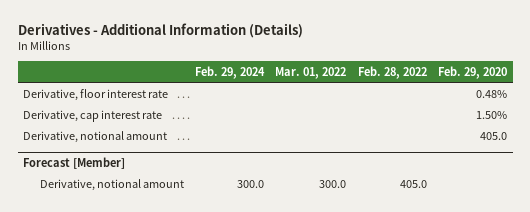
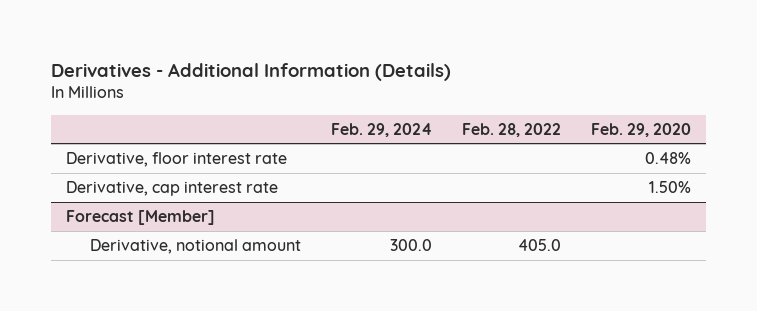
- | Feb. 29, 2024 | Mar. 01, 2022 | Feb. 28, 2022 | Feb. 29, 2020
+ | Feb. 29, 2024 | Feb. 28, 2022 | Feb. 29, 2020
- Derivative, notional amount | | | | 405.0

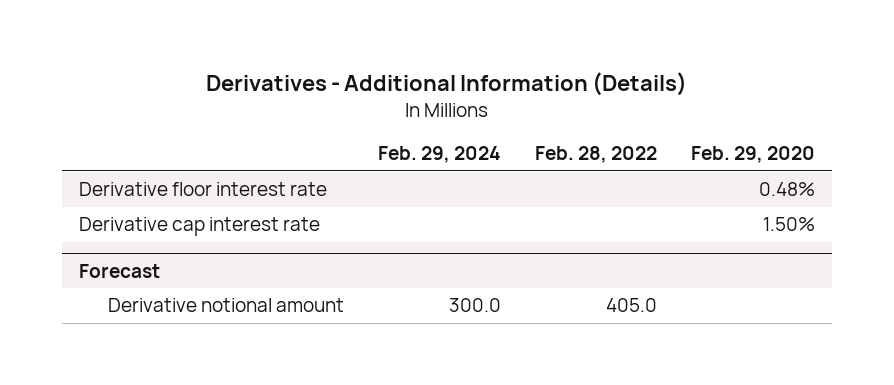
- Derivative, floor interest rate | | | 0.48%
- Derivative, cap interest rate | | | 1.50%
- Forecast [Member]
- Derivative, notional amount | 300.0 | 405.0 |
+ Derivative floor interest rate | | | 0.48%
+ Derivative cap interest rate | | | 1.50%
+ Forecast
+ Derivative notional amount | 300.0 | 405.0 |

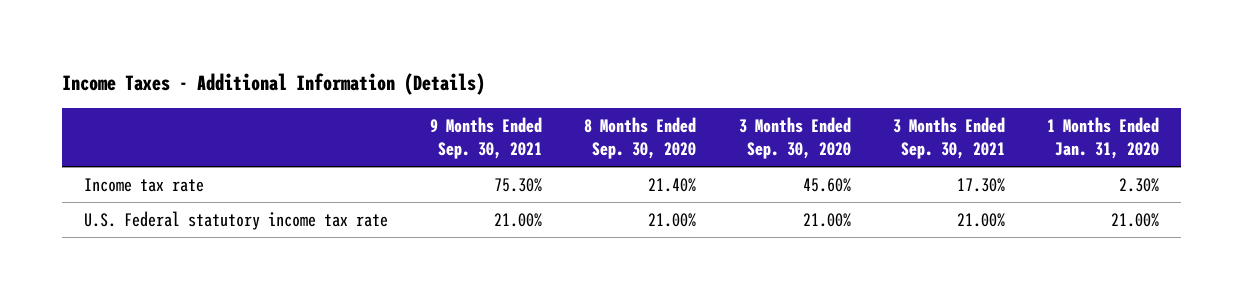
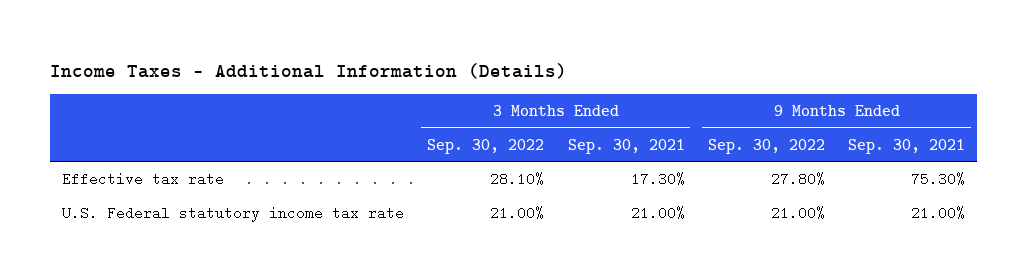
- | 9 Months Ended Sep. 30, 2021 | 8 Months Ended Sep. 30, 2020 | 3 Months Ended Sep. 30, 2020 | 3 Months Ended Sep. 30, 2021 | 1 Months Ended Jan. 31, 2020
+ | 3 Months Ended Sep. 30, 2022 | 3 Months Ended Sep. 30, 2021 | 9 Months Ended Sep. 30, 2022 | 9 Months Ended Sep. 30, 2021
- Income tax rate | 75.30% | 21.40% | 45.60% | 17.30% | 2.30%
+ Effective tax rate | 28.10% | 17.30% | 27.80% | 75.30%

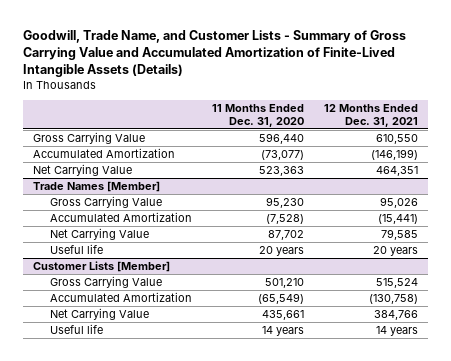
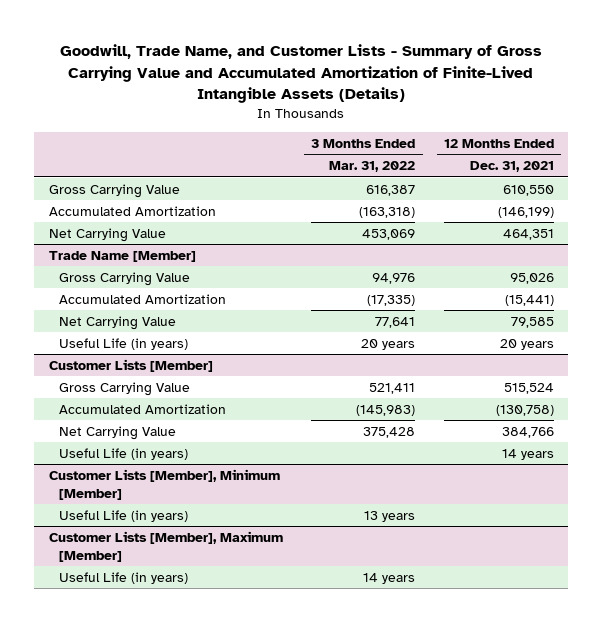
- | 11 Months Ended Dec. 31, 2020 | 12 Months Ended Dec. 31, 2021
+ | 3 Months Ended Mar. 31, 2022 | 12 Months Ended Dec. 31, 2021
- Trade Names [Member]
+ Trade Name [Member]
- Useful life | 20 years | 20 years
+ Useful Life (in years) | 20 years | 20 years
@ Customer Lists [Member]
- Useful life | 14 years | 14 years
+ Useful Life (in years) | | 14 years
+ Customer Lists [Member], Minimum [Member]
+ Useful Life (in years) | 13 years |
+ Customer Lists [Member], Maximum [Member]
+ Useful Life (in years) | 14 years |

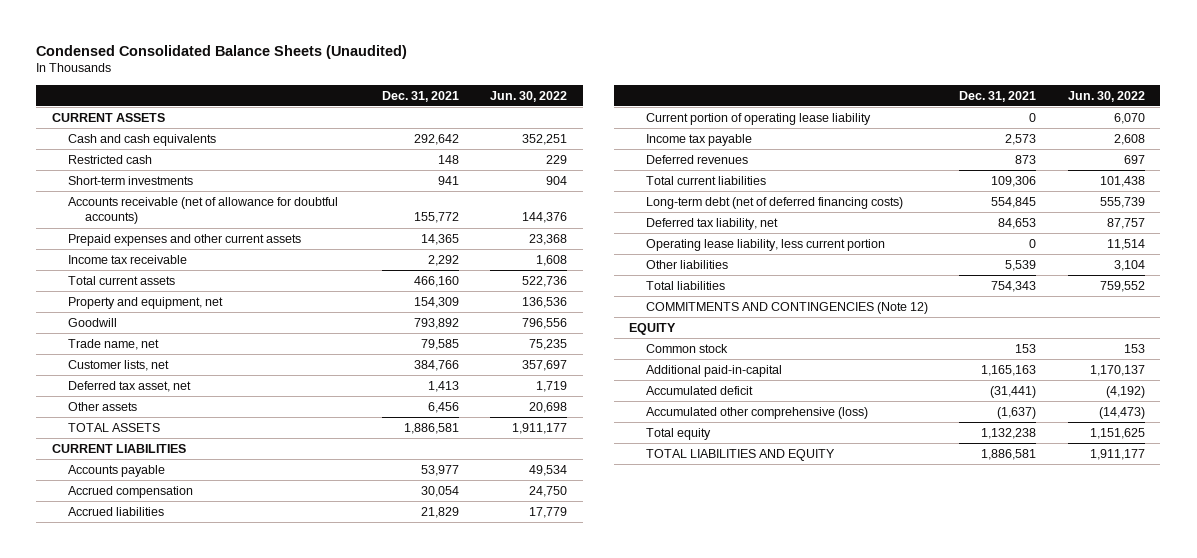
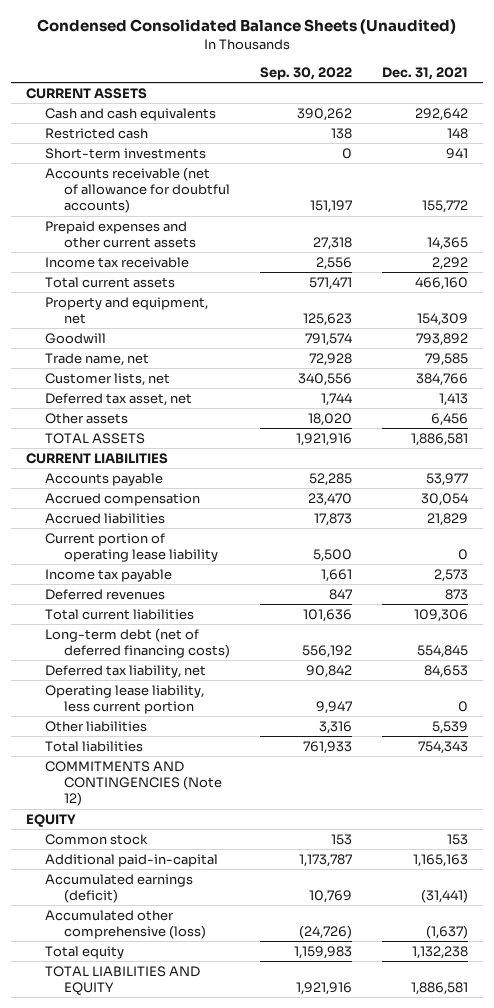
- | Dec. 31, 2021 | Jun. 30, 2022
+ | Sep. 30, 2022 | Dec. 31, 2021
- Accumulated deficit | (31,441) | (4,192)
+ Accumulated earnings (deficit) | 10,769 | (31,441)

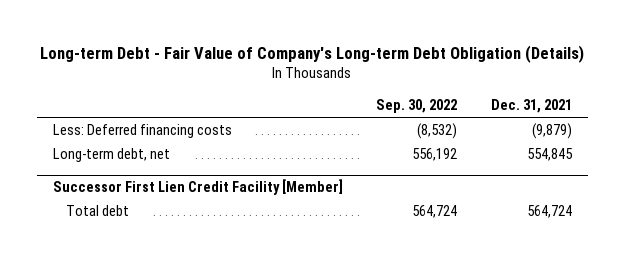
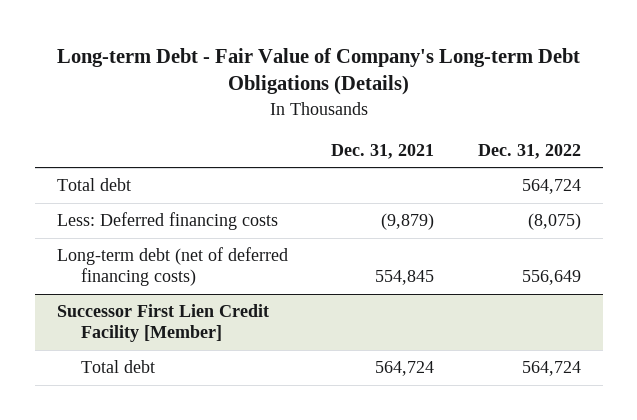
- Long-term Debt - Fair Value of Company's Long-term Debt Obligation (Details)
+ Long-term Debt - Fair Value of Company's Long-term Debt Obligations (Details)
- | Sep. 30, 2022 | Dec. 31, 2021
+ | Dec. 31, 2021 | Dec. 31, 2022
+ Total debt | | 564,724
- Long-term debt, net | 556,192 | 554,845
+ Long-term debt (net of deferred financing costs) | 554,845 | 556,649

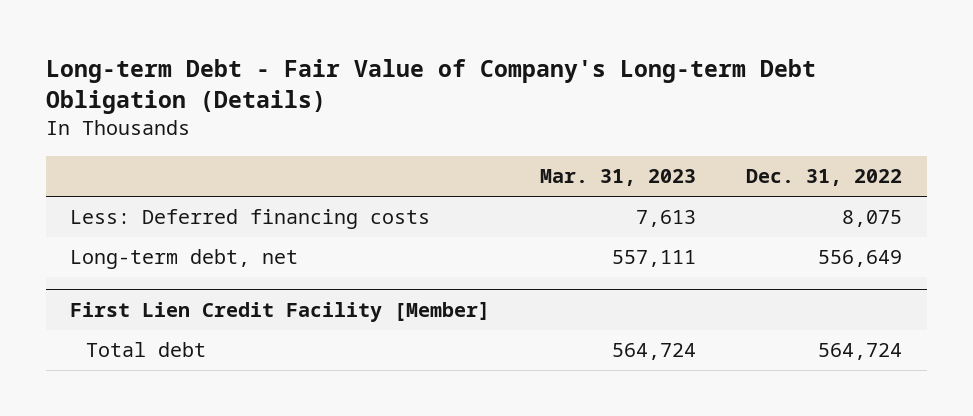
- Long-term Debt - Fair Value of Company's Long-term Debt Obligations (Details)
+ Long-term Debt - Fair Value of Company's Long-term Debt Obligation (Details)
- | Dec. 31, 2021 | Dec. 31, 2022
+ | Mar. 31, 2023 | Dec. 31, 2022
- Total debt | | 564,724
- Less: Deferred financing costs | (9,879) | (8,075)
- Long-term debt (net of deferred financing costs) | 554,845 | 556,649
- Successor First Lien Credit Facility [Member]
+ Less: Deferred financing costs | 7,613 | 8,075
+ Long-term debt, net | 557,111 | 556,649
+ First Lien Credit Facility [Member]

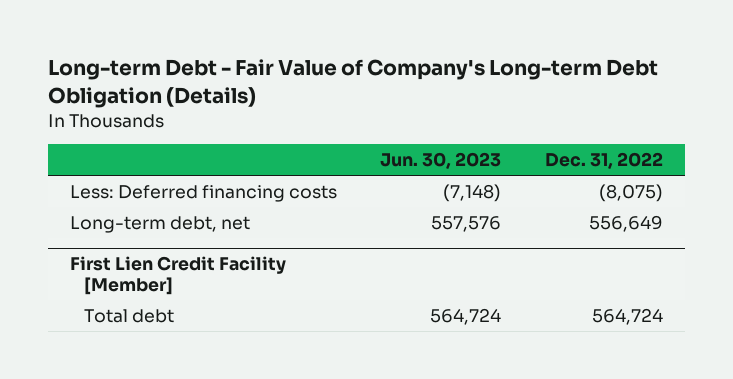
- | Mar. 31, 2023 | Dec. 31, 2022
+ | Jun. 30, 2023 | Dec. 31, 2022
- Less: Deferred financing costs | 7,613 | 8,075
+ Less: Deferred financing costs | (7,148) | (8,075)

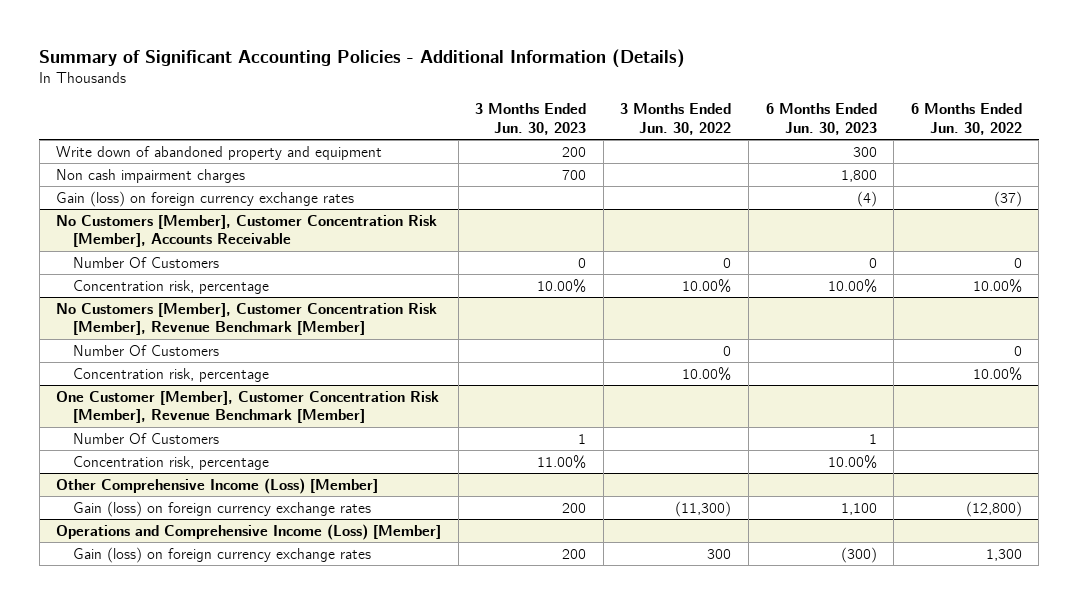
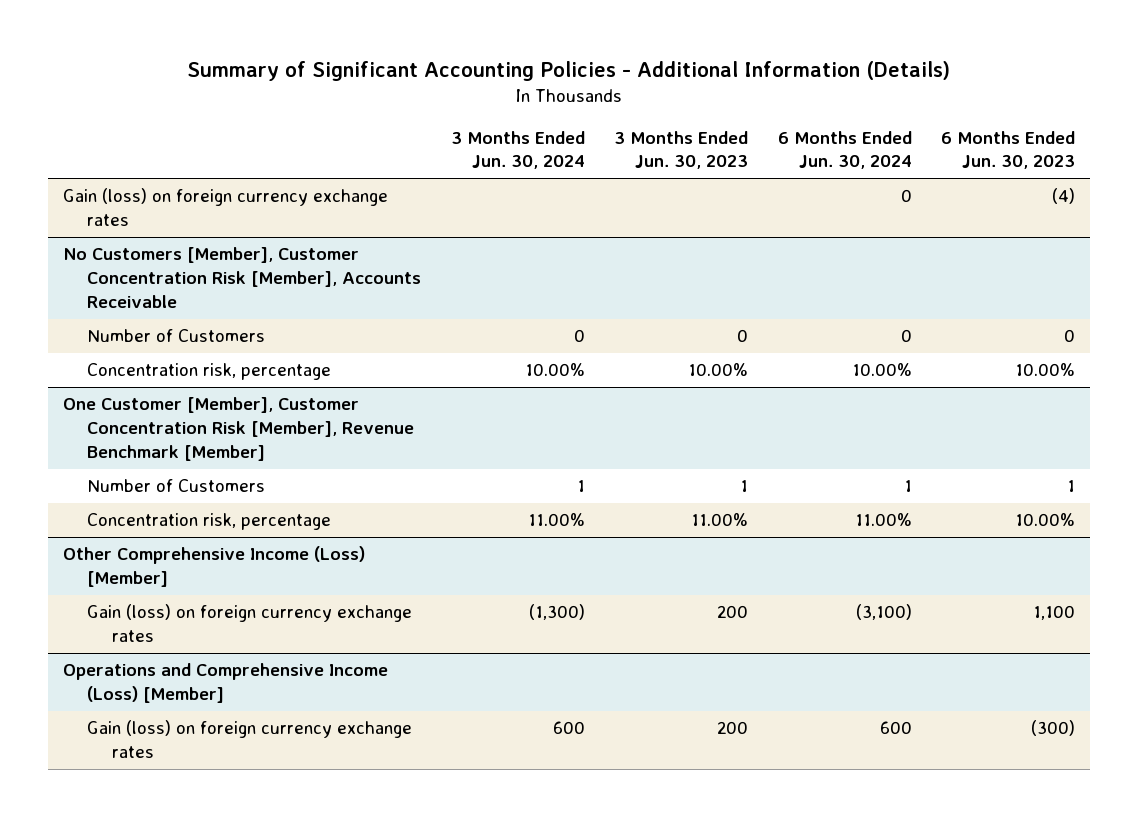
- | 3 Months Ended Jun. 30, 2023 | 3 Months Ended Jun. 30, 2022 | 6 Months Ended Jun. 30, 2023 | 6 Months Ended Jun. 30, 2022
+ | 3 Months Ended Jun. 30, 2024 | 3 Months Ended Jun. 30, 2023 | 6 Months Ended Jun. 30, 2024 | 6 Months Ended Jun. 30, 2023
- Write down of abandoned property and equipment | 200 | | 300 |
- Non cash impairment charges | 700 | | 1,800 |
@ No Customers [Member], Customer Concentration Risk [Member], Accounts Receivable
- Number Of Customers | 0 | 0 | 0 | 0
+ Number of Customers | 0 | 0 | 0 | 0
- No Customers [Member], Customer Concentration Risk [Member], Revenue Benchmark [Member]
- Number Of Customers | | 0 | | 0
- Concentration risk, percentage | | 10.00% | | 10.00%
@ One Customer [Member], Customer Concentration Risk [Member], Revenue Benchmark [Member]
- Number Of Customers | 1 | | 1 |
+ Number of Customers | 1 | 1 | 1 | 1

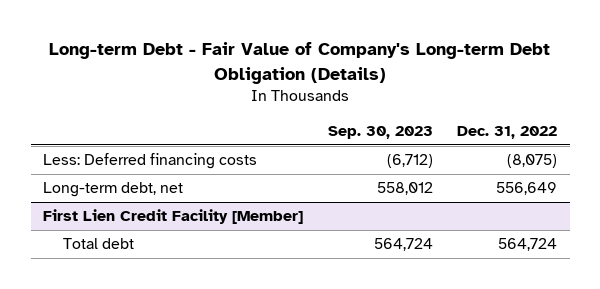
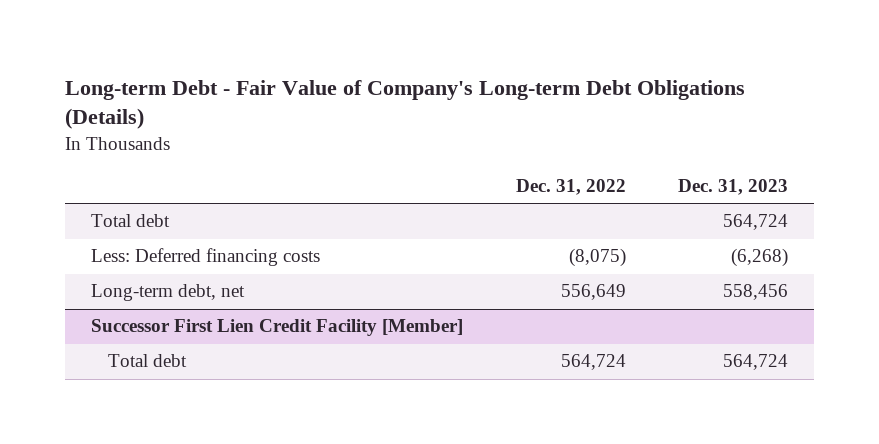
- Long-term Debt - Fair Value of Company's Long-term Debt Obligation (Details)
+ Long-term Debt - Fair Value of Company's Long-term Debt Obligations (Details)
- | Sep. 30, 2023 | Dec. 31, 2022
+ | Dec. 31, 2022 | Dec. 31, 2023
+ Total debt | | 564,724
- First Lien Credit Facility [Member]
+ Successor First Lien Credit Facility [Member]

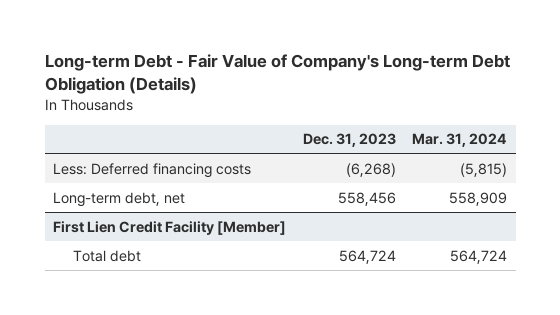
- Long-term Debt - Fair Value of Company's Long-term Debt Obligations (Details)
+ Long-term Debt - Fair Value of Company's Long-term Debt Obligation (Details)
- | Dec. 31, 2022 | Dec. 31, 2023
+ | Dec. 31, 2023 | Mar. 31, 2024
- Total debt | | 564,724
- Successor First Lien Credit Facility [Member]
+ First Lien Credit Facility [Member]

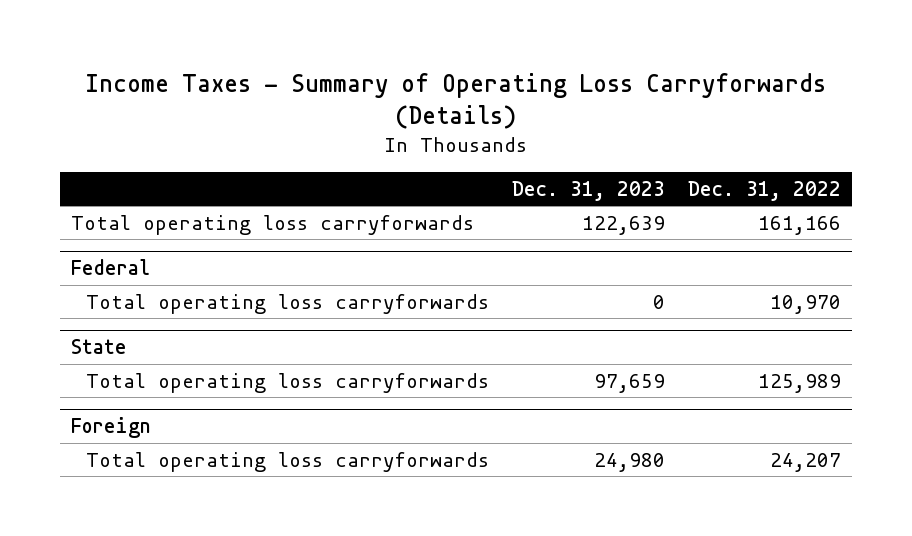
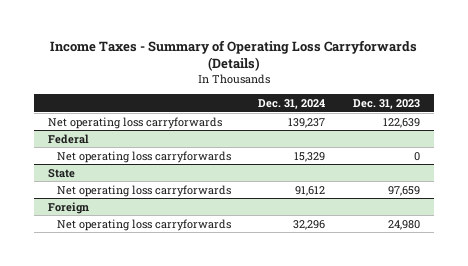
- | Dec. 31, 2023 | Dec. 31, 2022
+ | Dec. 31, 2024 | Dec. 31, 2023
- Total operating loss carryforwards | 122,639 | 161,166
+ Net operating loss carryforwards | 139,237 | 122,639
@ Federal
- Total operating loss carryforwards | 0 | 10,970
+ Net operating loss carryforwards | 15,329 | 0
@ State
- Total operating loss carryforwards | 97,659 | 125,989
+ Net operating loss carryforwards | 91,612 | 97,659
@ Foreign
- Total operating loss carryforwards | 24,980 | 24,207
+ Net operating loss carryforwards | 32,296 | 24,980

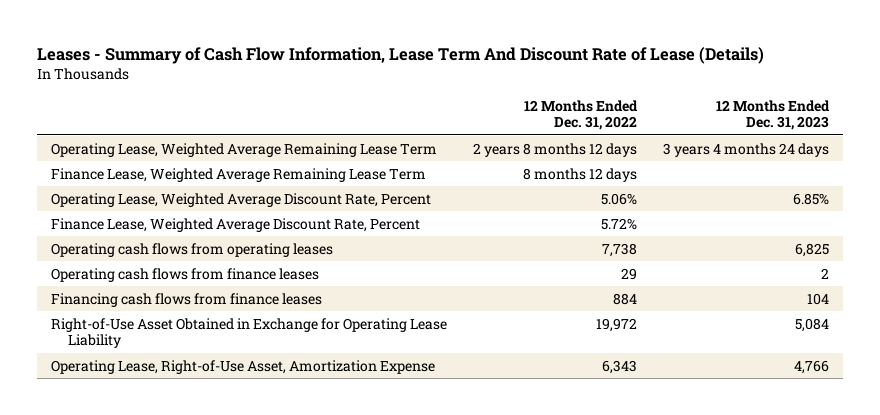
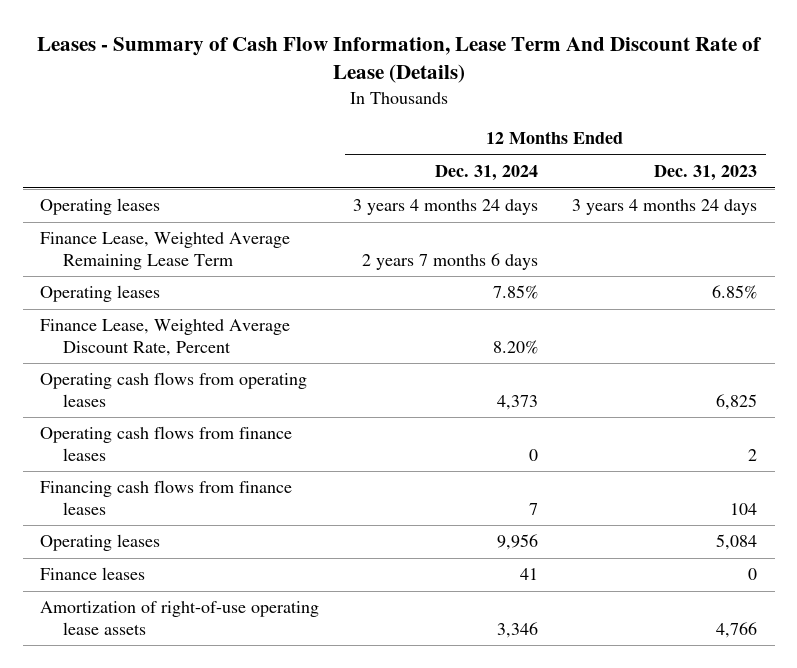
- | 12 Months Ended Dec. 31, 2022 | 12 Months Ended Dec. 31, 2023
+ | 12 Months Ended Dec. 31, 2024 | 12 Months Ended Dec. 31, 2023
- Operating Lease, Weighted Average Remaining Lease Term | 2 years 8 months 12 days | 3 years 4 months 24 days
+ Operating leases | 3 years 4 months 24 days | 3 years 4 months 24 days
- Operating Lease, Weighted Average Discount Rate, Percent | 5.06% | 6.85%
+ Operating leases | 7.85% | 6.85%
- Right-of-Use Asset Obtained in Exchange for Operating Lease Liability | 19,972 | 5,084
- Operating Lease, Right-of-Use Asset, Amortization Expense | 6,343 | 4,766
+ Operating leases | 9,956 | 5,084
+ Finance leases | 41 | 0
+ Amortization of right-of-use operating lease assets | 3,346 | 4,766

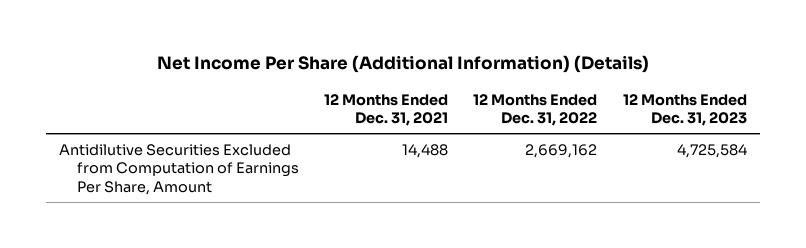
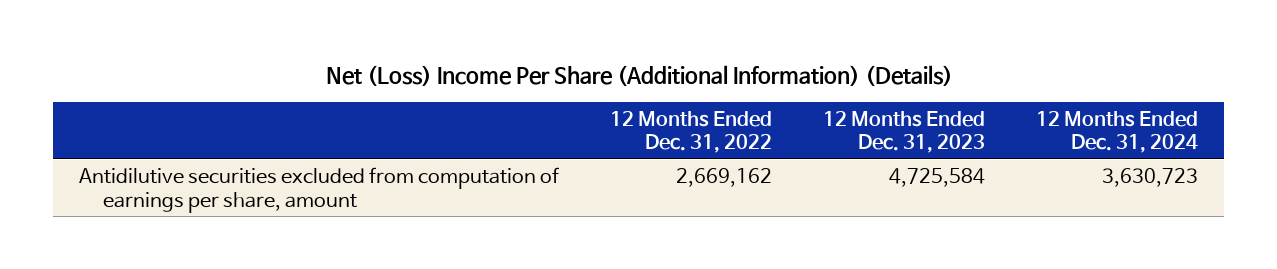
- Net Income Per Share (Additional Information) (Details)
+ Net (Loss) Income Per Share (Additional Information) (Details)
- | 12 Months Ended Dec. 31, 2021 | 12 Months Ended Dec. 31, 2022 | 12 Months Ended Dec. 31, 2023
+ | 12 Months Ended Dec. 31, 2022 | 12 Months Ended Dec. 31, 2023 | 12 Months Ended Dec. 31, 2024
- Antidilutive Securities Excluded from Computation of Earnings Per Share, Amount | 14,488 | 2,669,162 | 4,725,584
+ Antidilutive securities excluded from computation of earnings per share, amount | 2,669,162 | 4,725,584 | 3,630,723

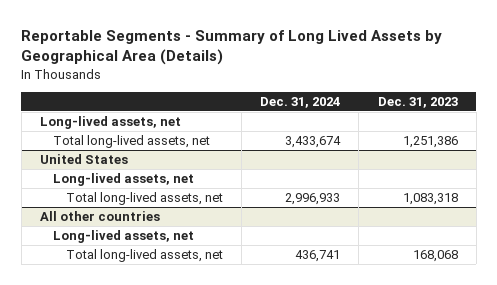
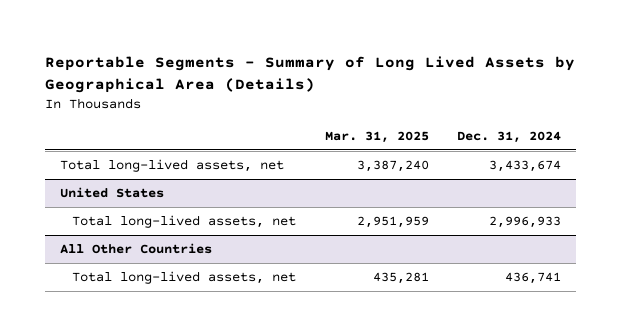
- | Dec. 31, 2024 | Dec. 31, 2023
+ | Mar. 31, 2025 | Dec. 31, 2024
- Long-lived assets, net
@ United States
- Long-lived assets, net
- All other countries
- Long-lived assets, net
+ All Other Countries

